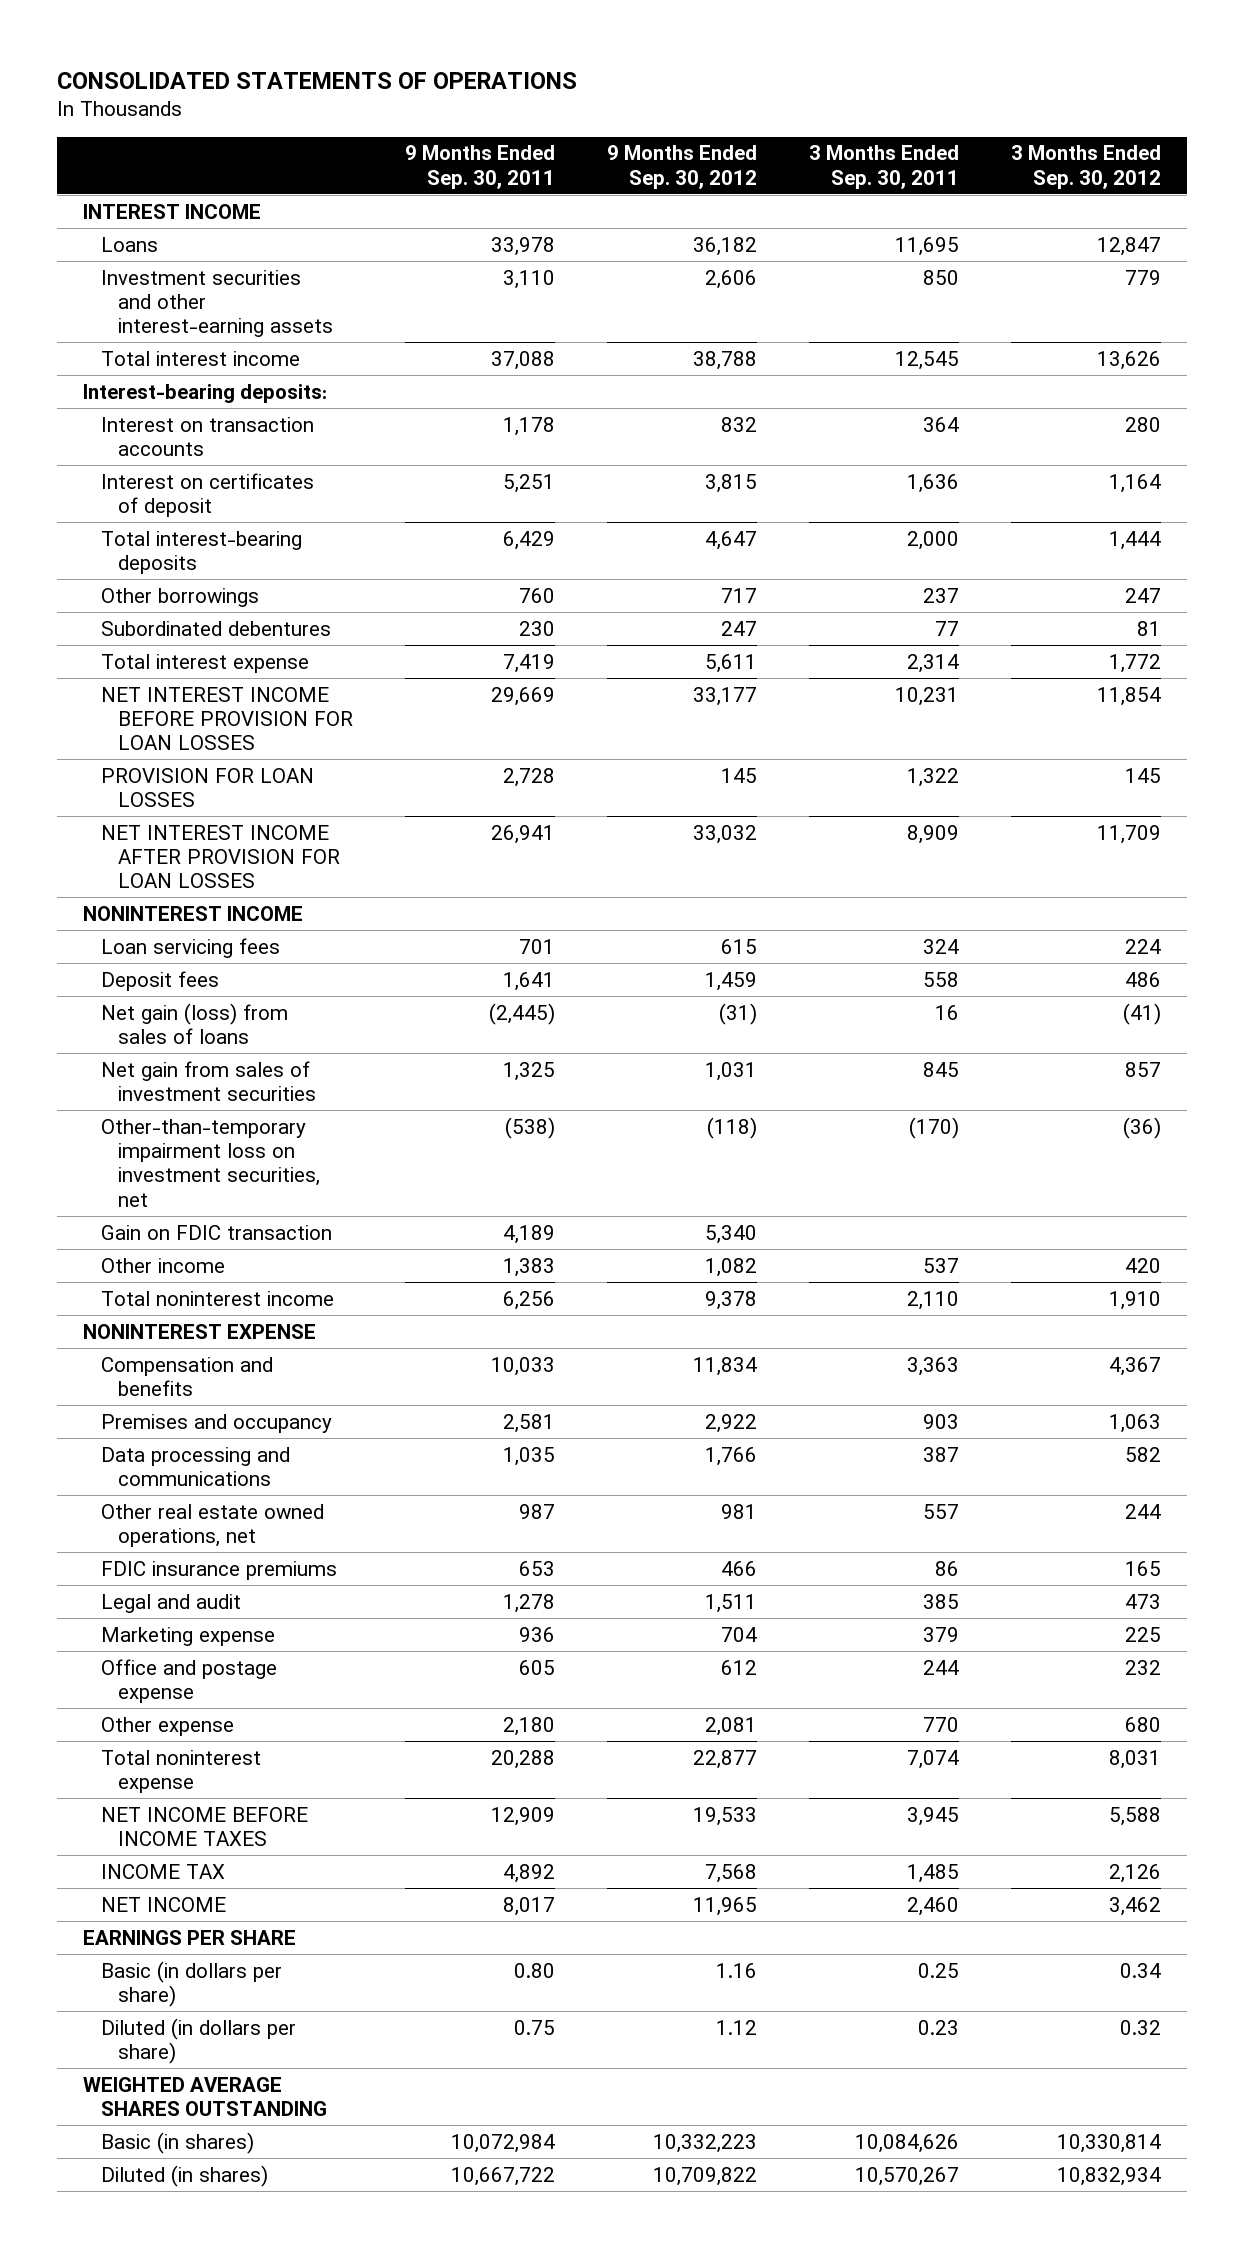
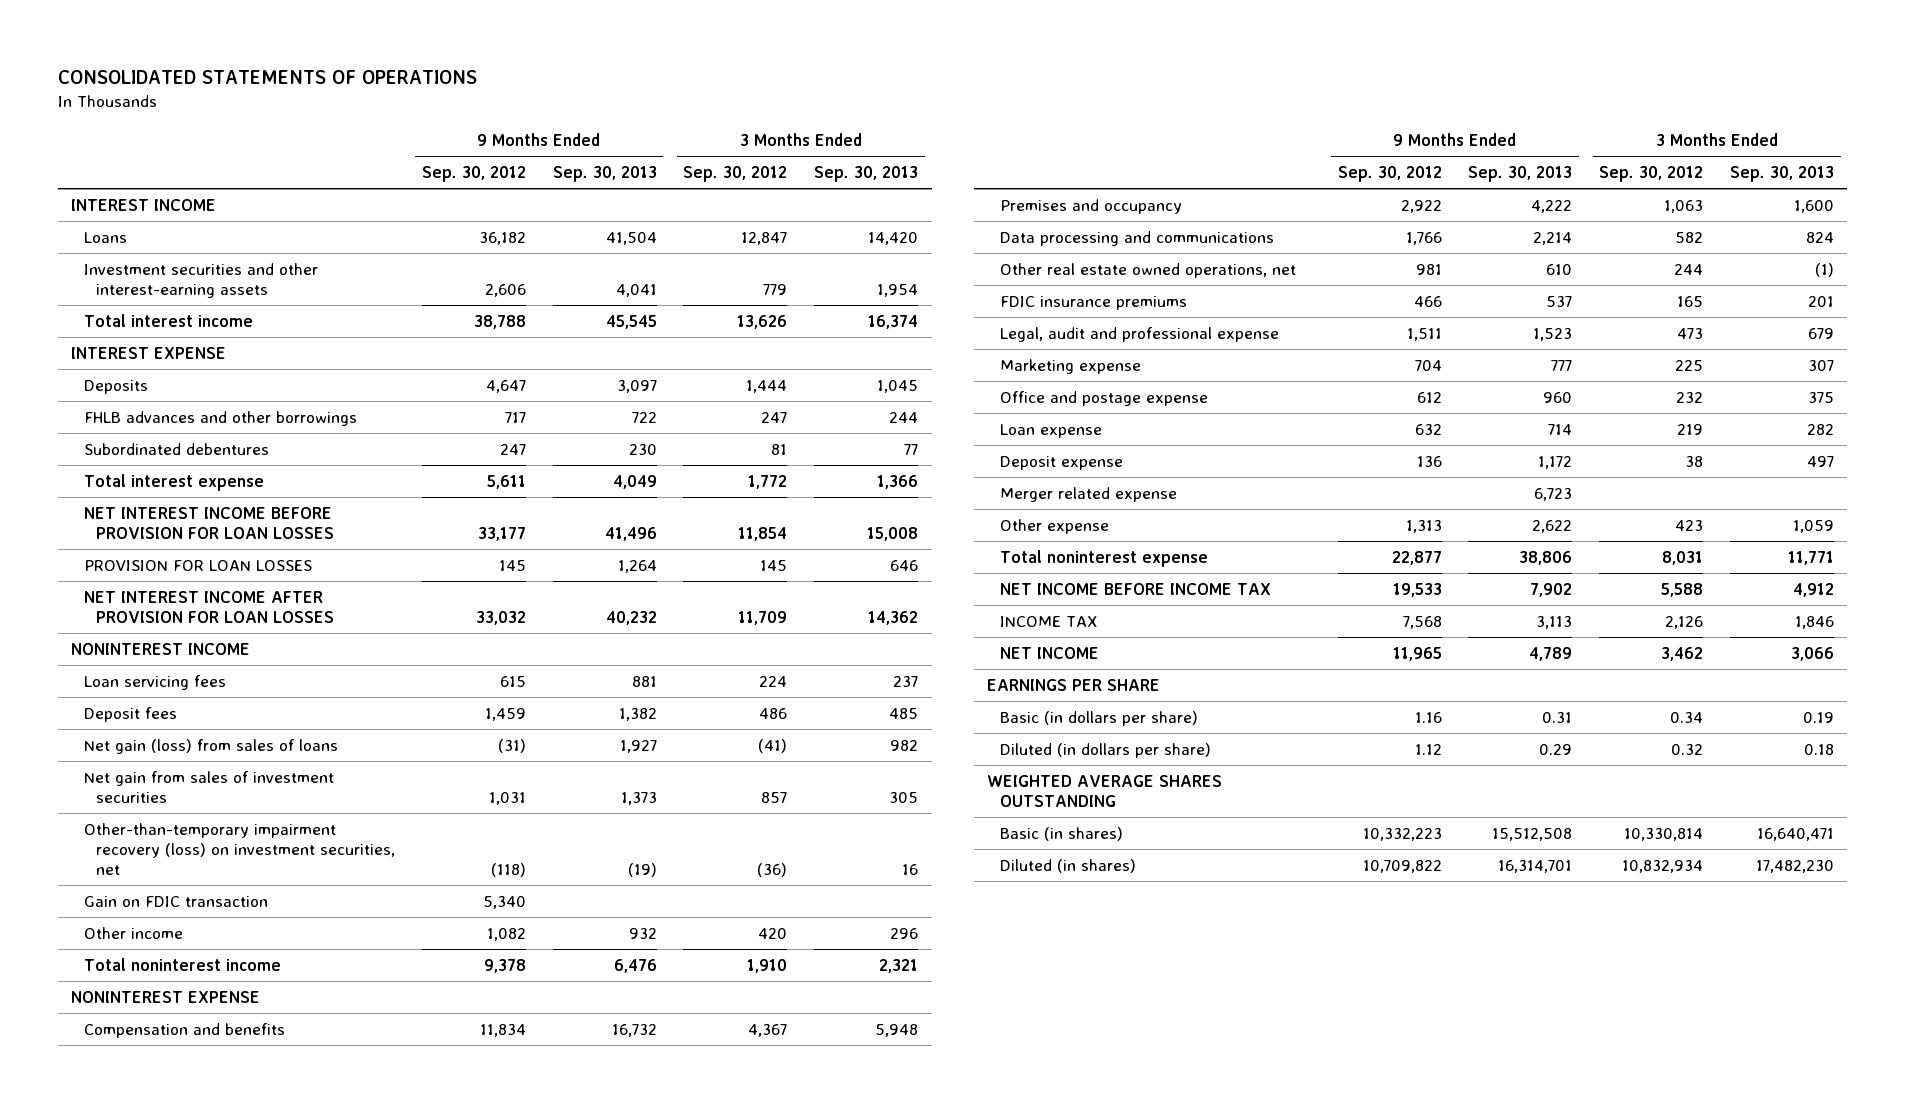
- | 9 Months Ended Sep. 30, 2011 | 9 Months Ended Sep. 30, 2012 | 3 Months Ended Sep. 30, 2011 | 3 Months Ended Sep. 30, 2012
+ | 9 Months Ended Sep. 30, 2012 | 9 Months Ended Sep. 30, 2013 | 3 Months Ended Sep. 30, 2012 | 3 Months Ended Sep. 30, 2013
- Interest-bearing deposits:
- Interest on transaction accounts | 1,178 | 832 | 364 | 280
- Interest on certificates of deposit | 5,251 | 3,815 | 1,636 | 1,164
- Total interest-bearing deposits | 6,429 | 4,647 | 2,000 | 1,444
- Other borrowings | 760 | 717 | 237 | 247
+ INTEREST EXPENSE
+ Deposits | 4,647 | 3,097 | 1,444 | 1,045
+ FHLB advances and other borrowings | 717 | 722 | 247 | 244
- Other-than-temporary impairment loss on investment securities, net | (538) | (118) | (170) | (36)
+ Other-than-temporary impairment recovery (loss) on investment securities, net | (118) | (19) | (36) | 16
- Legal and audit | 1,278 | 1,511 | 385 | 473
+ Legal, audit and professional expense | 1,511 | 1,523 | 473 | 679
- Other expense | 2,180 | 2,081 | 770 | 680
+ Loan expense | 632 | 714 | 219 | 282
+ Deposit expense | 136 | 1,172 | 38 | 497
+ Merger related expense | | 6,723 | |
+ Other expense | 1,313 | 2,622 | 423 | 1,059
- NET INCOME BEFORE INCOME TAXES | 12,909 | 19,533 | 3,945 | 5,588
+ NET INCOME BEFORE INCOME TAX | 19,533 | 7,902 | 5,588 | 4,912

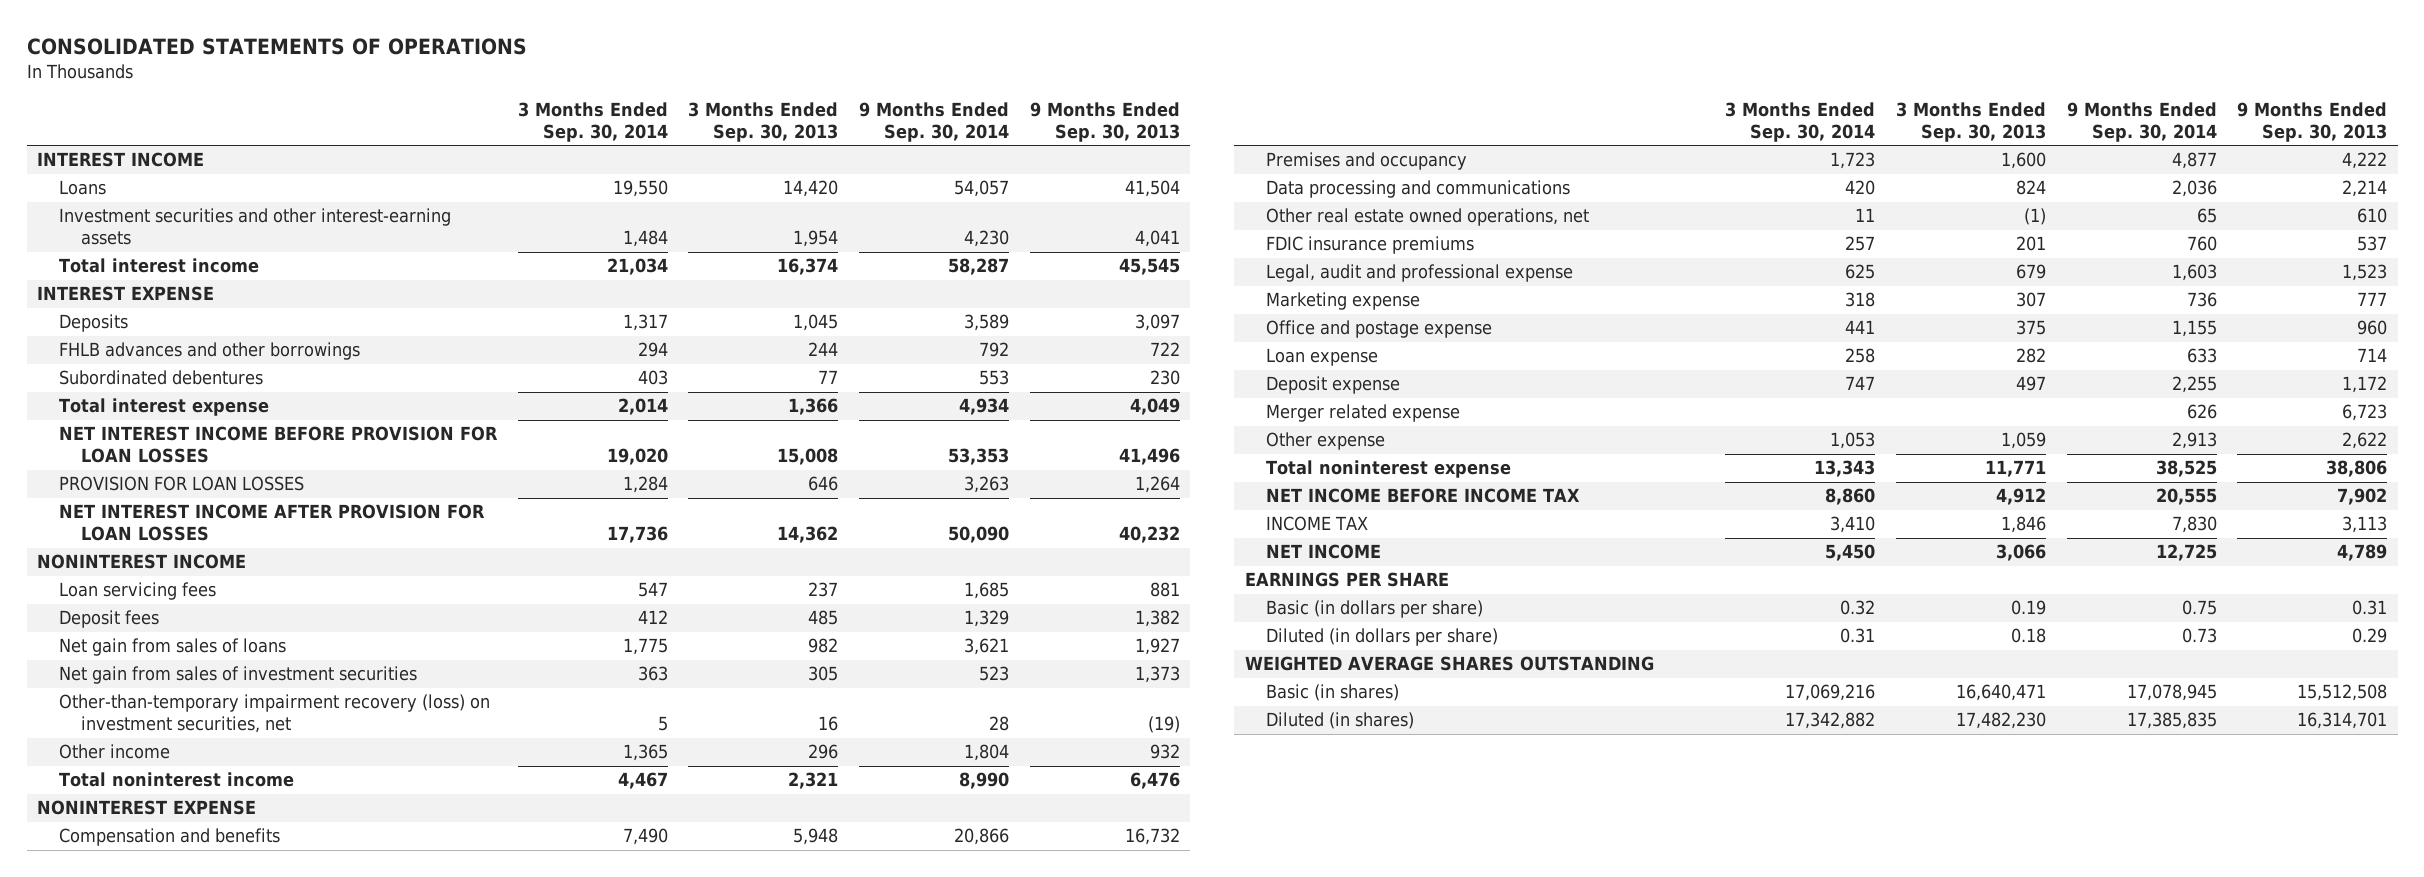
- | 9 Months Ended Sep. 30, 2012 | 9 Months Ended Sep. 30, 2013 | 3 Months Ended Sep. 30, 2012 | 3 Months Ended Sep. 30, 2013
+ | 3 Months Ended Sep. 30, 2014 | 3 Months Ended Sep. 30, 2013 | 9 Months Ended Sep. 30, 2014 | 9 Months Ended Sep. 30, 2013
- Net gain (loss) from sales of loans | (31) | 1,927 | (41) | 982
+ Net gain from sales of loans | 1,775 | 982 | 3,621 | 1,927
- Gain on FDIC transaction | 5,340 | | |

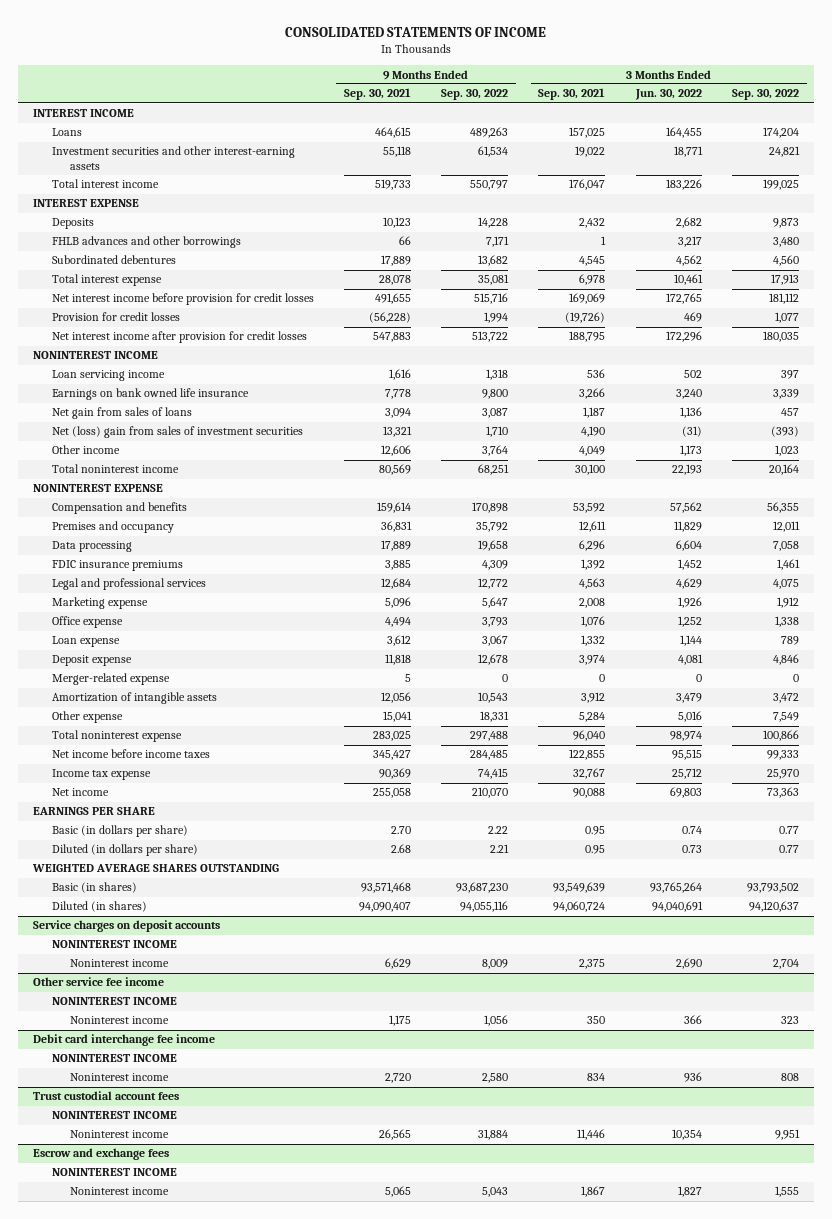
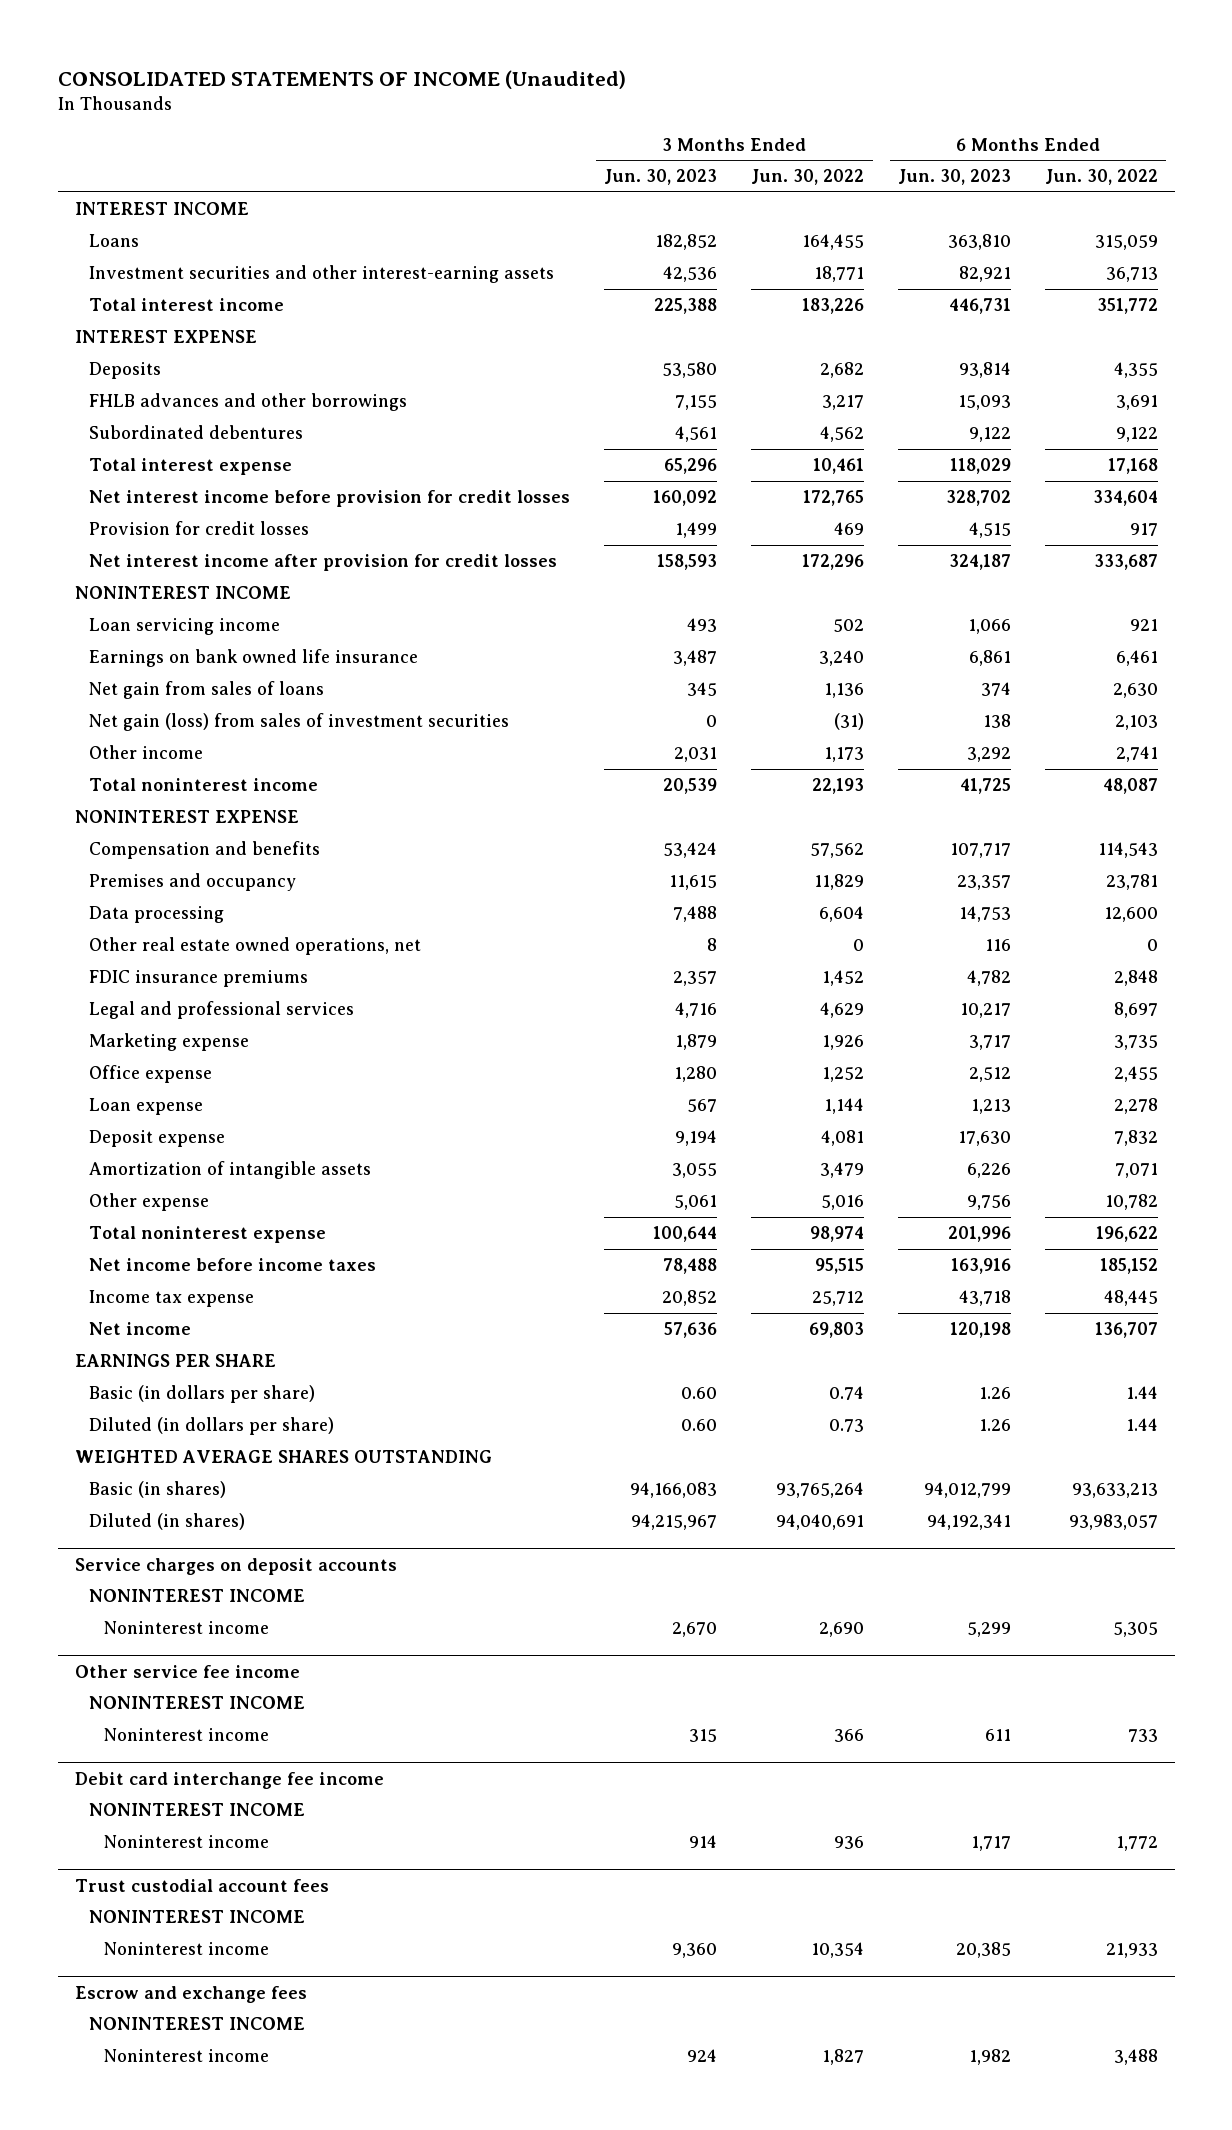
- CONSOLIDATED STATEMENTS OF INCOME
+ CONSOLIDATED STATEMENTS OF INCOME (Unaudited)
- | 9 Months Ended Sep. 30, 2021 | 9 Months Ended Sep. 30, 2022 | 3 Months Ended Sep. 30, 2021 | 3 Months Ended Jun. 30, 2022 | 3 Months Ended Sep. 30, 2022
+ | 3 Months Ended Jun. 30, 2023 | 3 Months Ended Jun. 30, 2022 | 6 Months Ended Jun. 30, 2023 | 6 Months Ended Jun. 30, 2022
- Net (loss) gain from sales of investment securities | 13,321 | 1,710 | 4,190 | (31) | (393)
+ Net gain (loss) from sales of investment securities | 0 | (31) | 138 | 2,103
+ Other real estate owned operations, net | 8 | 0 | 116 | 0
- Merger-related expense | 5 | 0 | 0 | 0 | 0

